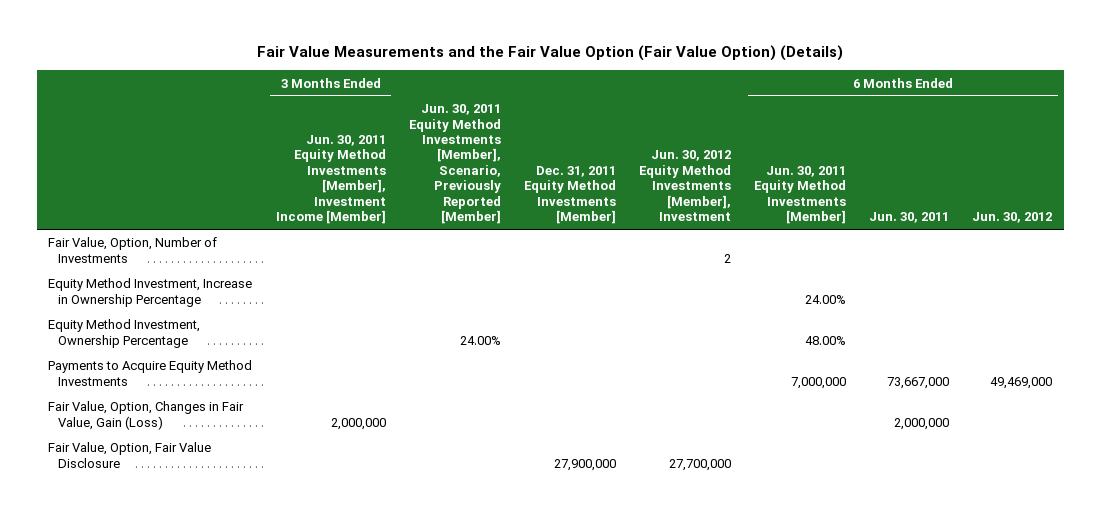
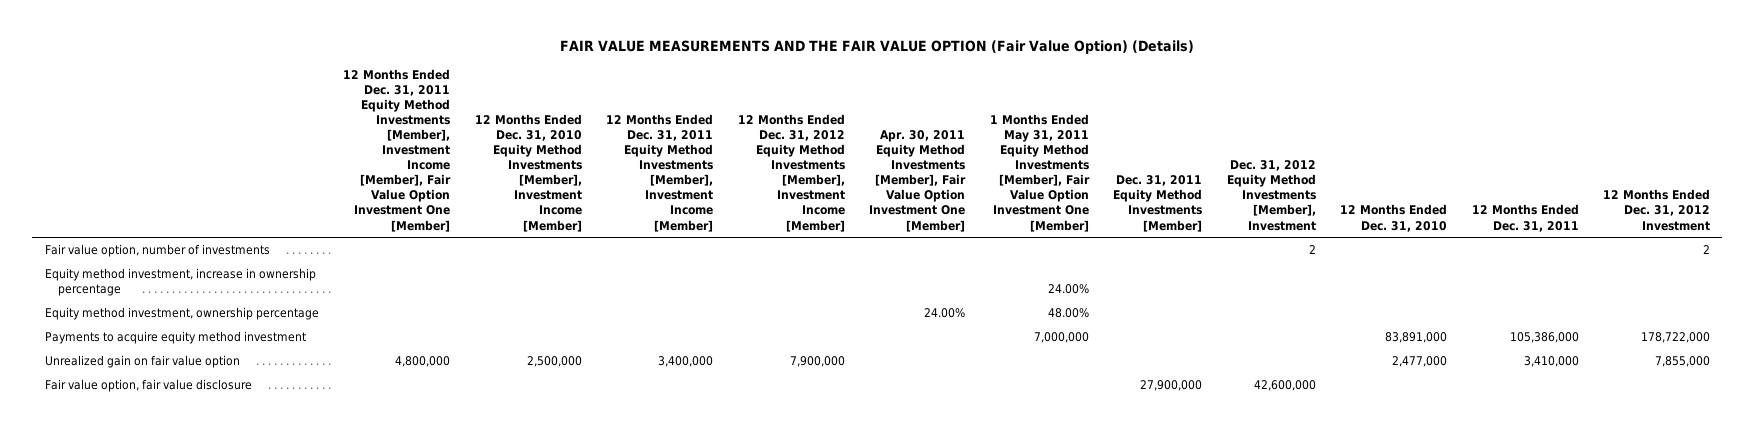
- Fair Value Measurements and the Fair Value Option (Fair Value Option) (Details)
+ FAIR VALUE MEASUREMENTS AND THE FAIR VALUE OPTION (Fair Value Option) (Details)
- | 3 Months Ended Jun. 30, 2011 Equity Method Investments [Member], Investment Income [Member] | Jun. 30, 2011 Equity Method Investments [Member], Scenario, Previously Reported [Member] | Dec. 31, 2011 Equity Method Investments [Member] | Jun. 30, 2012 Equity Method Investments [Member], Investment | 6 Months Ended Jun. 30, 2011 Equity Method Investments [Member] | 6 Months Ended Jun. 30, 2011 | 6 Months Ended Jun. 30, 2012
+ | 12 Months Ended Dec. 31, 2011 Equity Method Investments [Member], Investment Income [Member], Fair Value Option Investment One [Member] | 12 Months Ended Dec. 31, 2010 Equity Method Investments [Member], Investment Income [Member] | 12 Months Ended Dec. 31, 2011 Equity Method Investments [Member], Investment Income [Member] | 12 Months Ended Dec. 31, 2012 Equity Method Investments [Member], Investment Income [Member] | Apr. 30, 2011 Equity Method Investments [Member], Fair Value Option Investment One [Member] | 1 Months Ended May 31, 2011 Equity Method Investments [Member], Fair Value Option Investment One [Member] | Dec. 31, 2011 Equity Method Investments [Member] | Dec. 31, 2012 Equity Method Investments [Member], Investment | 12 Months Ended Dec. 31, 2010 | 12 Months Ended Dec. 31, 2011 | 12 Months Ended Dec. 31, 2012 Investment
- Fair Value, Option, Number of Investments | | | | 2 | | |
- Equity Method Investment, Increase in Ownership Percentage | | | | | 24.00% | |
- Equity Method Investment, Ownership Percentage | | 24.00% | | | 48.00% | |
- Payments to Acquire Equity Method Investments | | | | | 7,000,000 | 73,667,000 | 49,469,000
- Fair Value, Option, Changes in Fair Value, Gain (Loss) | 2,000,000 | | | | | 2,000,000 |
- Fair Value, Option, Fair Value Disclosure | | | 27,900,000 | 27,700,000 | | |
+ Fair value option, number of investments | | | | | | | | 2 | | | 2
+ Equity method investment, increase in ownership percentage | | | | | | 24.00% | | | | |
+ Equity method investment, ownership percentage | | | | | 24.00% | 48.00% | | | | |
+ Payments to acquire equity method investment | | | | | | 7,000,000 | | | 83,891,000 | 105,386,000 | 178,722,000
+ Unrealized gain on fair value option | 4,800,000 | 2,500,000 | 3,400,000 | 7,900,000 | | | | | 2,477,000 | 3,410,000 | 7,855,000
+ Fair value option, fair value disclosure | | | | | | | 27,900,000 | 42,600,000 | | |

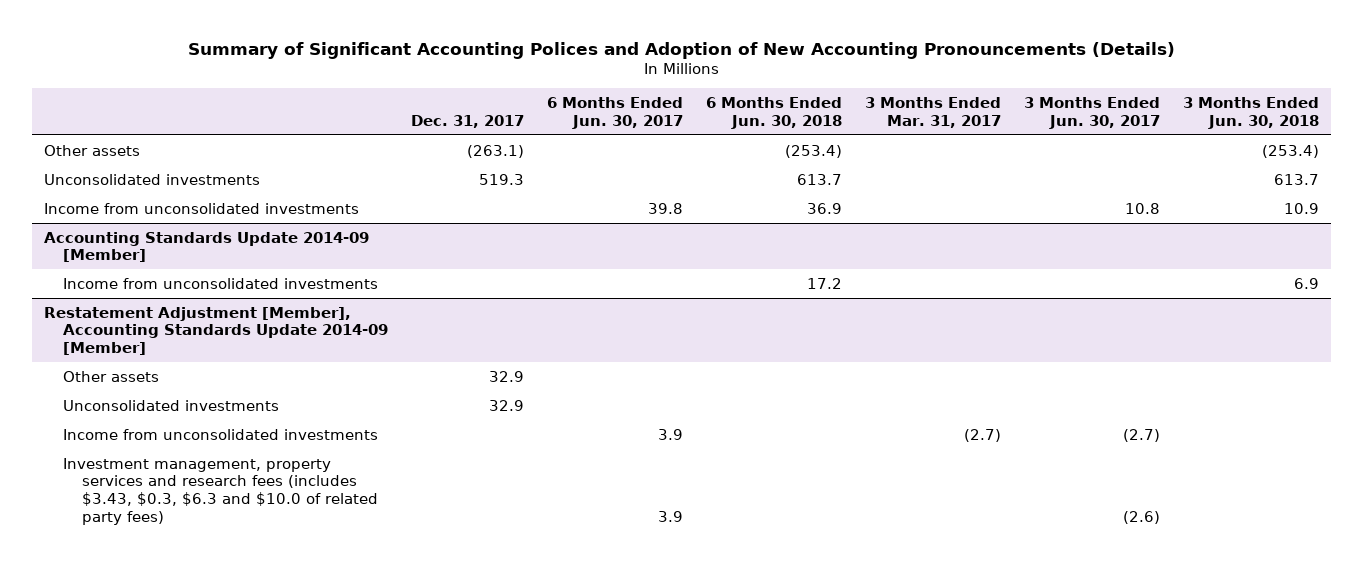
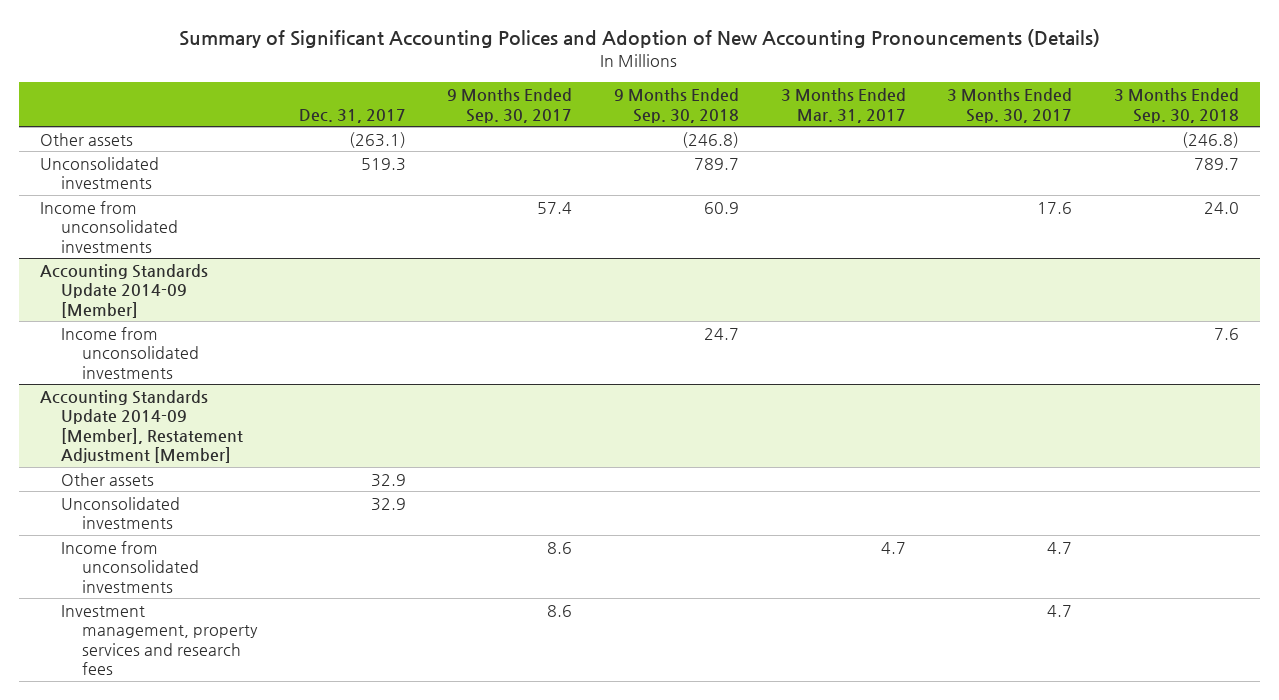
- | Dec. 31, 2017 | 6 Months Ended Jun. 30, 2017 | 6 Months Ended Jun. 30, 2018 | 3 Months Ended Mar. 31, 2017 | 3 Months Ended Jun. 30, 2017 | 3 Months Ended Jun. 30, 2018
+ | Dec. 31, 2017 | 9 Months Ended Sep. 30, 2017 | 9 Months Ended Sep. 30, 2018 | 3 Months Ended Mar. 31, 2017 | 3 Months Ended Sep. 30, 2017 | 3 Months Ended Sep. 30, 2018
- Restatement Adjustment [Member], Accounting Standards Update 2014-09 [Member]
+ Accounting Standards Update 2014-09 [Member], Restatement Adjustment [Member]
- Income from unconsolidated investments | | 3.9 | | (2.7) | (2.7) |
- Investment management, property services and research fees (includes $3.43, $0.3, $6.3 and $10.0 of related party fees) | | 3.9 | | | (2.6) |
+ Income from unconsolidated investments | | 8.6 | | 4.7 | 4.7 |
+ Investment management, property services and research fees | | 8.6 | | | 4.7 |

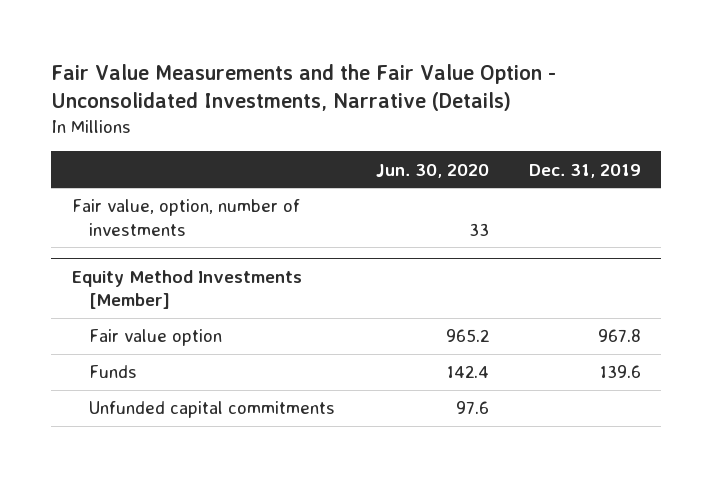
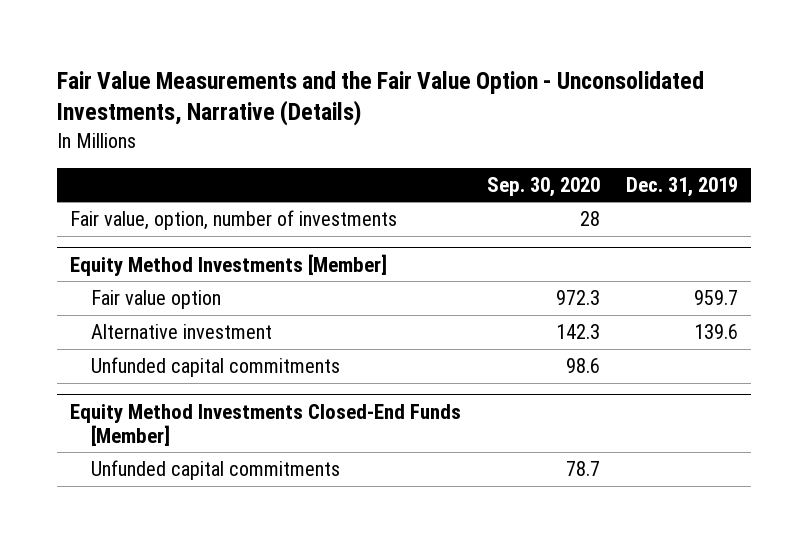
- | Jun. 30, 2020 | Dec. 31, 2019
+ | Sep. 30, 2020 | Dec. 31, 2019
@ Equity Method Investments [Member]
- Fair value option | 965.2 | 967.8
- Funds | 142.4 | 139.6
+ Fair value option | 972.3 | 959.7
+ Alternative investment | 142.3 | 139.6
+ Equity Method Investments Closed-End Funds [Member]
+ Unfunded capital commitments | 78.7 |

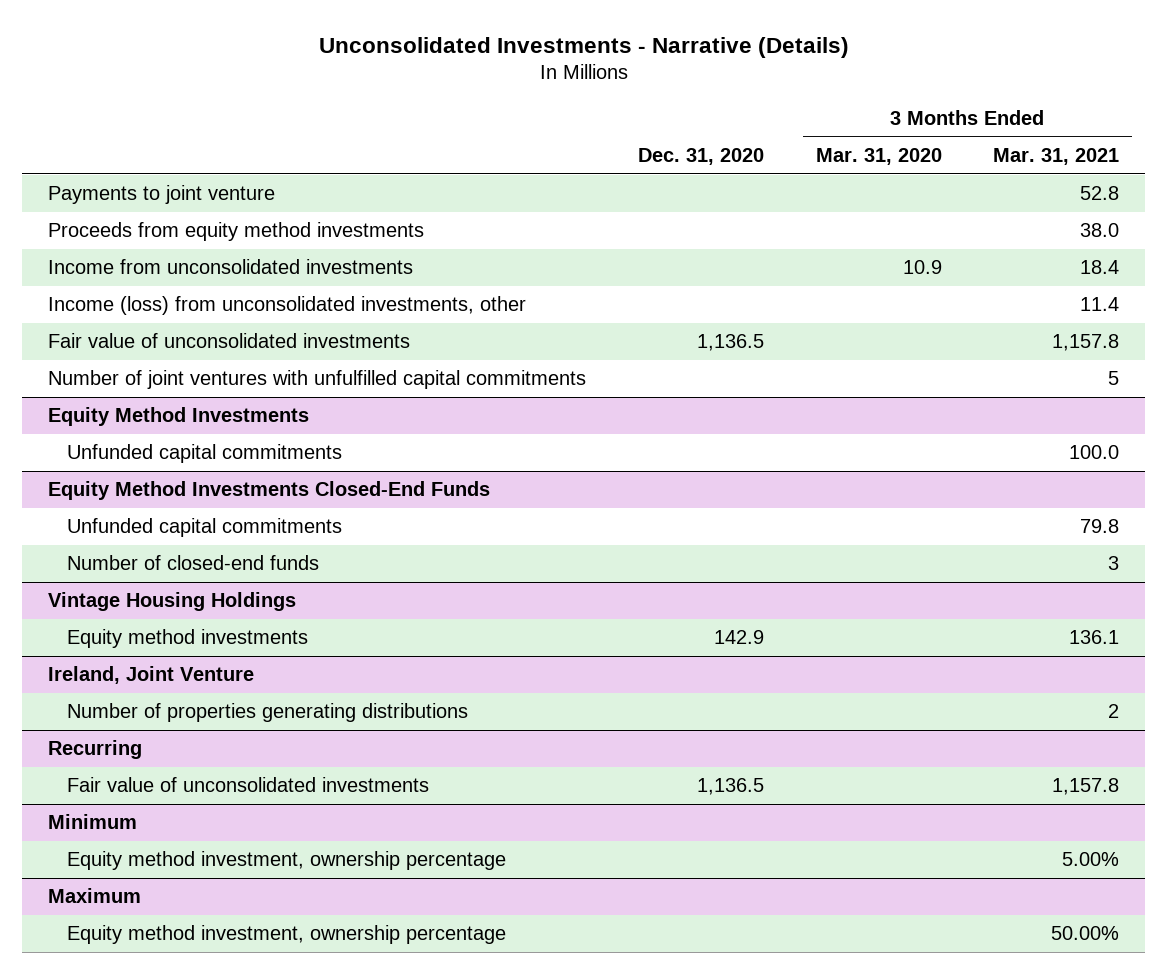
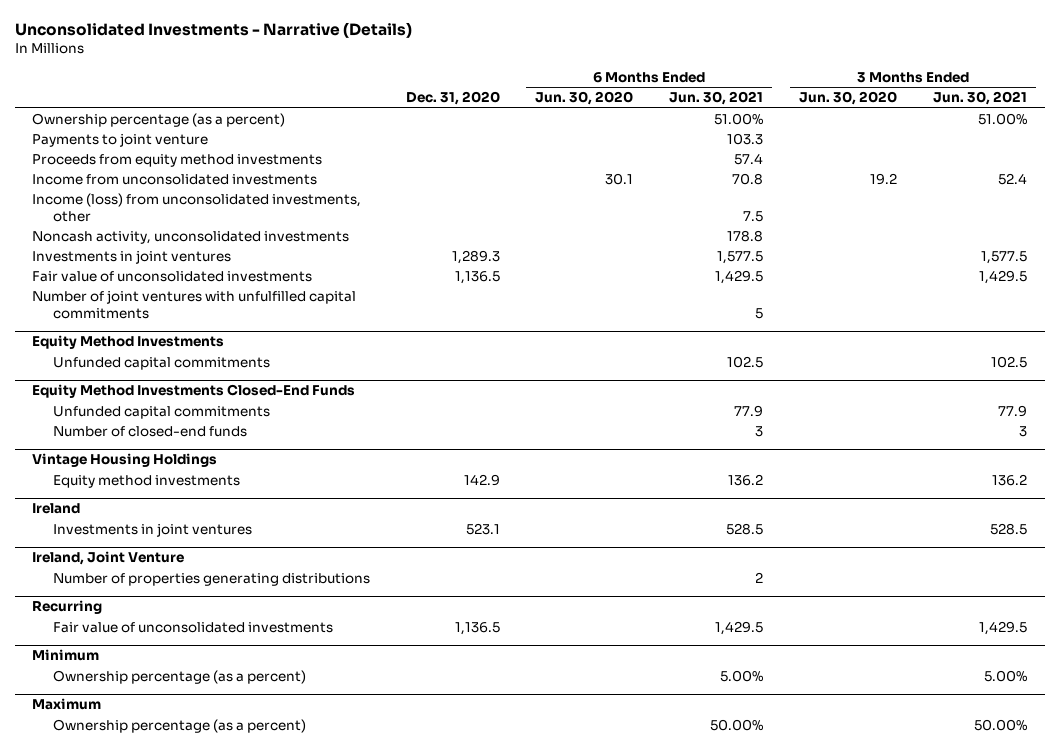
- | Dec. 31, 2020 | 3 Months Ended Mar. 31, 2020 | 3 Months Ended Mar. 31, 2021
+ | Dec. 31, 2020 | 6 Months Ended Jun. 30, 2020 | 6 Months Ended Jun. 30, 2021 | 3 Months Ended Jun. 30, 2020 | 3 Months Ended Jun. 30, 2021
+ Ownership percentage (as a percent) | | | 51.00% | | 51.00%
+ Noncash activity, unconsolidated investments | | | 178.8 | |
+ Investments in joint ventures | 1,289.3 | | 1,577.5 | | 1,577.5
+ Ireland
+ Investments in joint ventures | 523.1 | | 528.5 | | 528.5
@ Minimum
- Equity method investment, ownership percentage | | | 5.00%
+ Ownership percentage (as a percent) | | | 5.00% | | 5.00%
@ Maximum
- Equity method investment, ownership percentage | | | 50.00%
+ Ownership percentage (as a percent) | | | 50.00% | | 50.00%

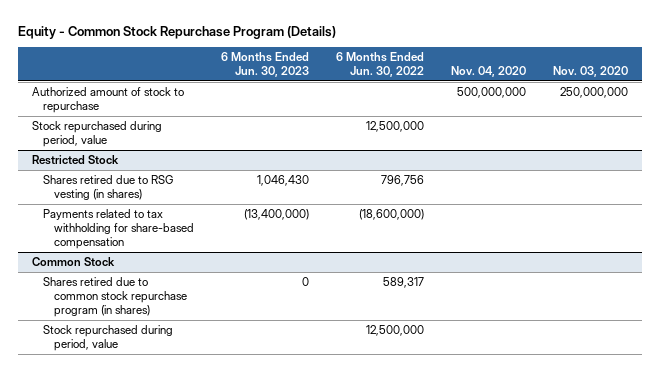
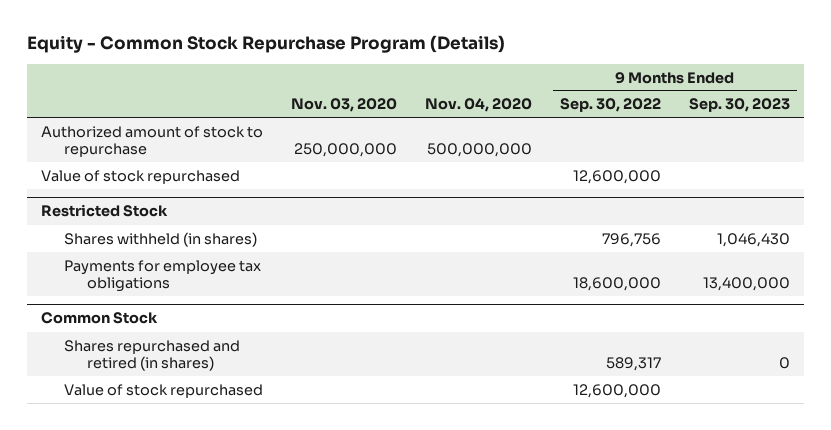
- | 6 Months Ended Jun. 30, 2023 | 6 Months Ended Jun. 30, 2022 | Nov. 04, 2020 | Nov. 03, 2020
+ | Nov. 03, 2020 | Nov. 04, 2020 | 9 Months Ended Sep. 30, 2022 | 9 Months Ended Sep. 30, 2023
- Stock repurchased during period, value | | 12,500,000 | |
+ Value of stock repurchased | | | 12,600,000 |
@ Restricted Stock
- Shares retired due to RSG vesting (in shares) | 1,046,430 | 796,756 | |
- Payments related to tax withholding for share-based compensation | (13,400,000) | (18,600,000) | |
+ Shares withheld (in shares) | | | 796,756 | 1,046,430
+ Payments for employee tax obligations | | | 18,600,000 | 13,400,000
@ Common Stock
- Shares retired due to common stock repurchase program (in shares) | 0 | 589,317 | |
- Stock repurchased during period, value | | 12,500,000 | |
+ Shares repurchased and retired (in shares) | | | 589,317 | 0
+ Value of stock repurchased | | | 12,600,000 |

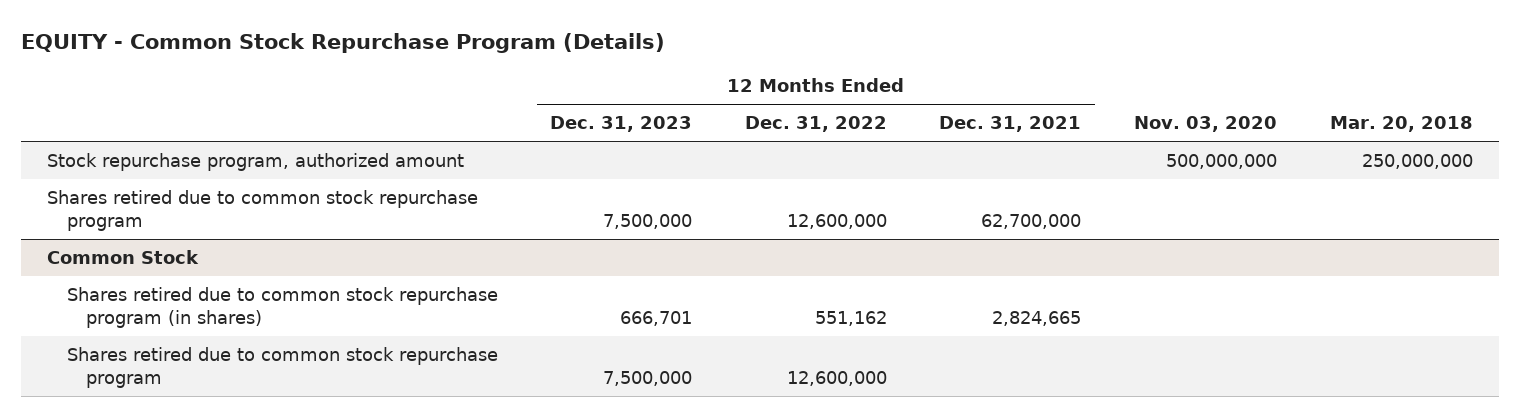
- Equity - Common Stock Repurchase Program (Details)
+ EQUITY - Common Stock Repurchase Program (Details)
- | Nov. 03, 2020 | Nov. 04, 2020 | 9 Months Ended Sep. 30, 2022 | 9 Months Ended Sep. 30, 2023
+ | 12 Months Ended Dec. 31, 2023 | 12 Months Ended Dec. 31, 2022 | 12 Months Ended Dec. 31, 2021 | Nov. 03, 2020 | Mar. 20, 2018
- Authorized amount of stock to repurchase | 250,000,000 | 500,000,000 | |
- Value of stock repurchased | | | 12,600,000 |
- Restricted Stock
- Shares withheld (in shares) | | | 796,756 | 1,046,430
- Payments for employee tax obligations | | | 18,600,000 | 13,400,000
+ Stock repurchase program, authorized amount | | | | 500,000,000 | 250,000,000
+ Shares retired due to common stock repurchase program | 7,500,000 | 12,600,000 | 62,700,000 | |
@ Common Stock
- Shares repurchased and retired (in shares) | | | 589,317 | 0
- Value of stock repurchased | | | 12,600,000 |
+ Shares retired due to common stock repurchase program (in shares) | 666,701 | 551,162 | 2,824,665 | |
+ Shares retired due to common stock repurchase program | 7,500,000 | 12,600,000 | | |

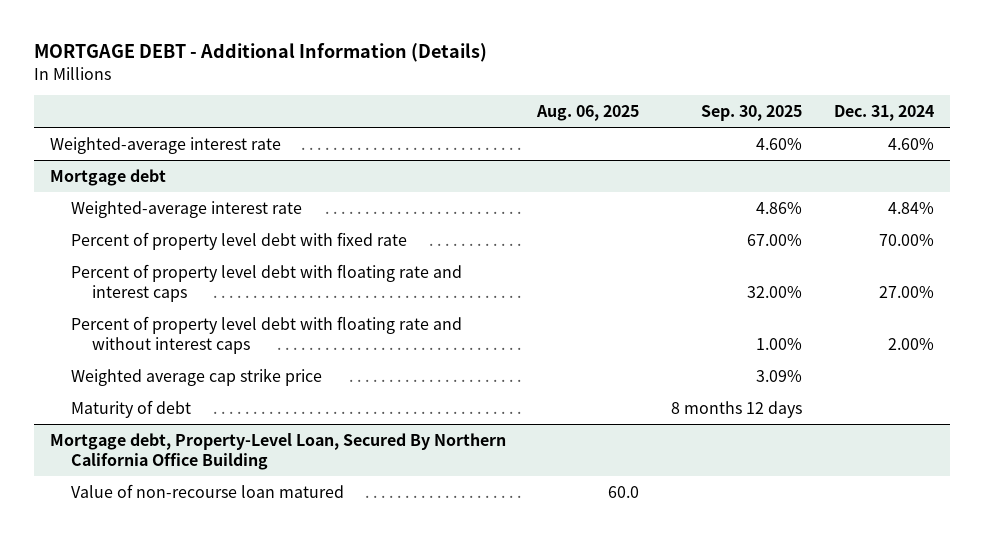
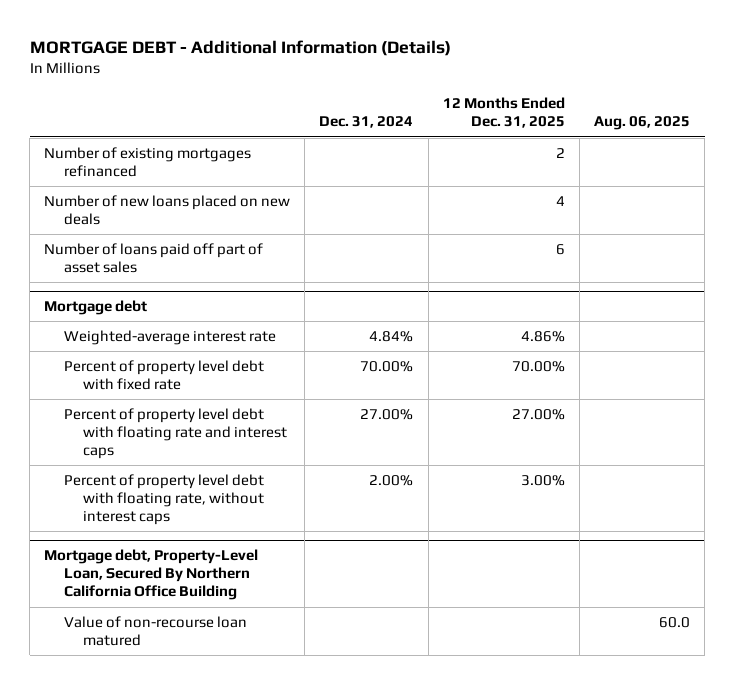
- | Aug. 06, 2025 | Sep. 30, 2025 | Dec. 31, 2024
+ | Dec. 31, 2024 | 12 Months Ended Dec. 31, 2025 | Aug. 06, 2025
- Weighted-average interest rate | | 4.60% | 4.60%
+ Number of existing mortgages refinanced | | 2 |
+ Number of new loans placed on new deals | | 4 |
+ Number of loans paid off part of asset sales | | 6 |
@ Mortgage debt
- Percent of property level debt with floating rate and without interest caps | | 1.00% | 2.00%
- Weighted average cap strike price | | 3.09% |
- Maturity of debt | | 8 months 12 days |
+ Percent of property level debt with floating rate, without interest caps | 2.00% | 3.00% |

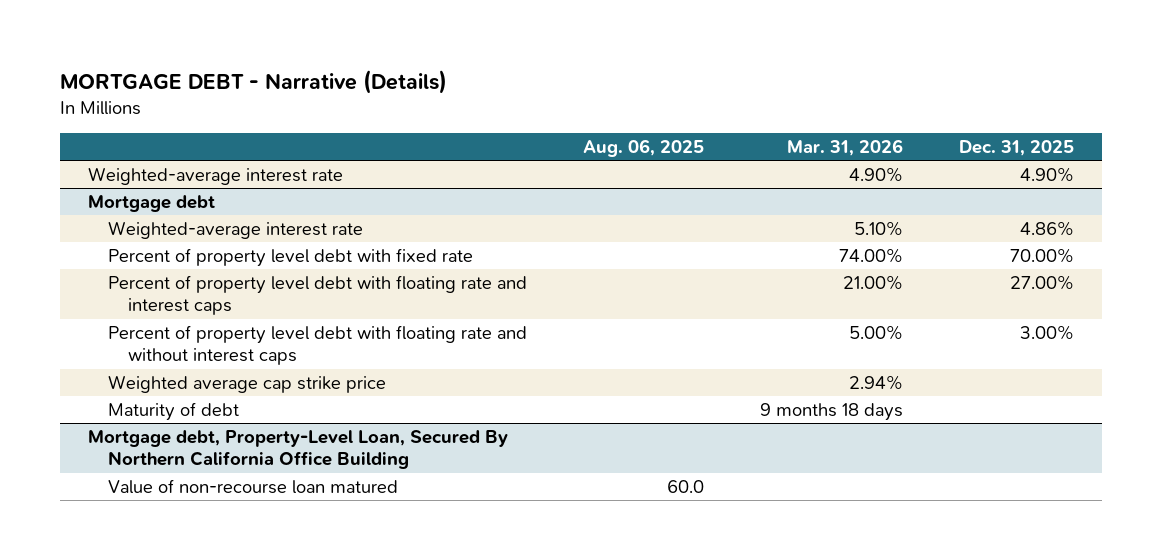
- MORTGAGE DEBT - Additional Information (Details)
+ MORTGAGE DEBT - Narrative (Details)
- | Dec. 31, 2024 | 12 Months Ended Dec. 31, 2025 | Aug. 06, 2025
+ | Aug. 06, 2025 | Mar. 31, 2026 | Dec. 31, 2025
- Number of existing mortgages refinanced | | 2 |
- Number of new loans placed on new deals | | 4 |
- Number of loans paid off part of asset sales | | 6 |
+ Weighted-average interest rate | | 4.90% | 4.90%
@ Mortgage debt
- Percent of property level debt with floating rate, without interest caps | 2.00% | 3.00% |
+ Percent of property level debt with floating rate and without interest caps | | 5.00% | 3.00%
+ Weighted average cap strike price | | 2.94% |
+ Maturity of debt | | 9 months 18 days |

